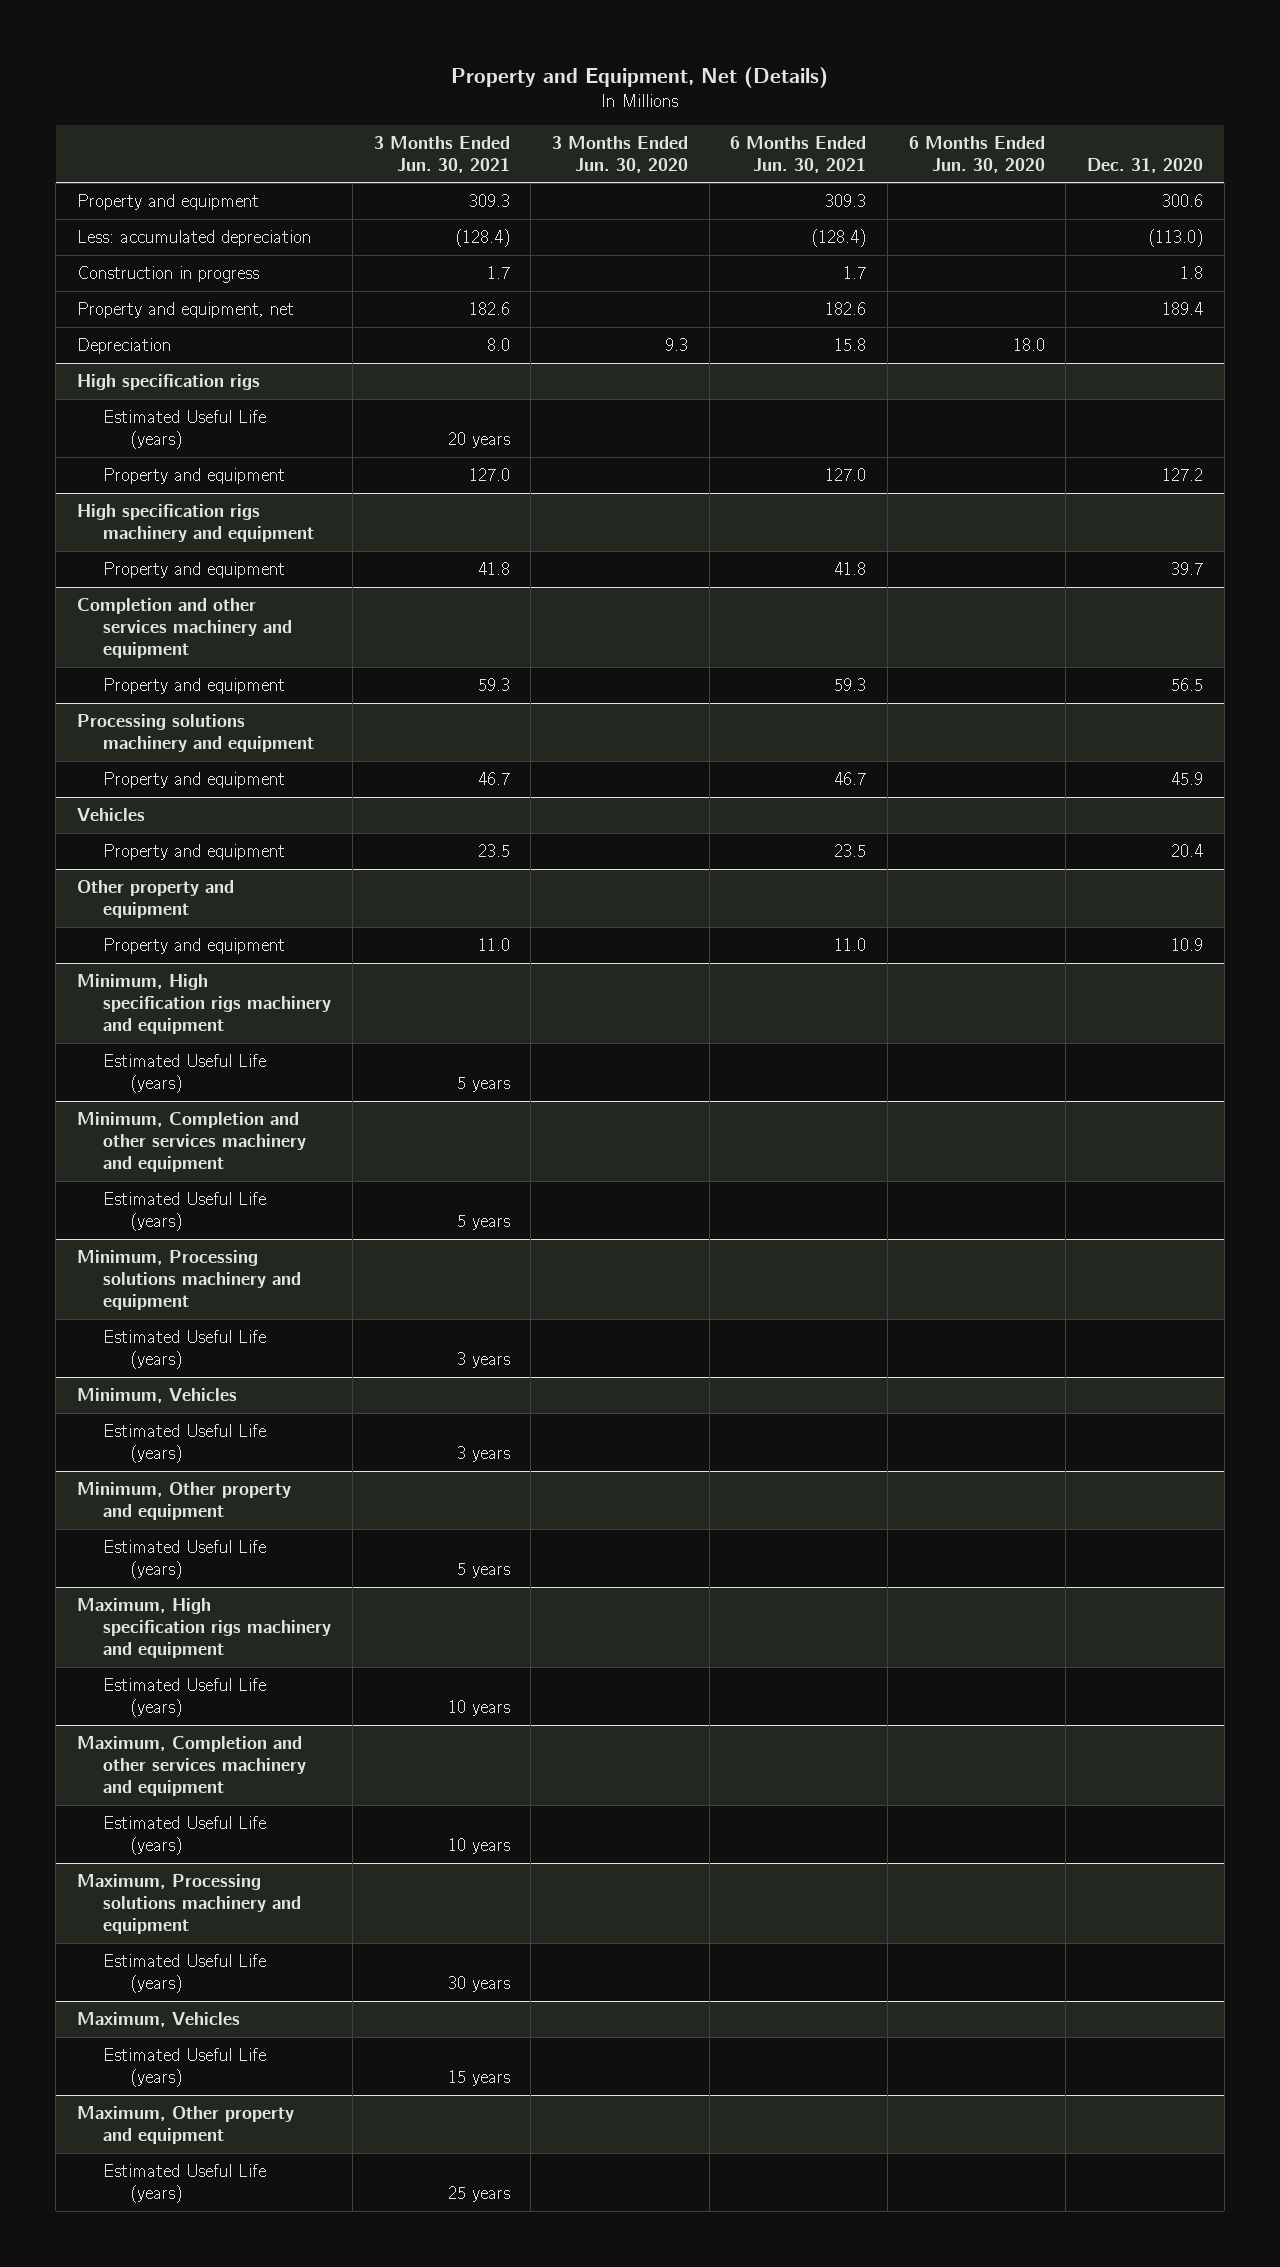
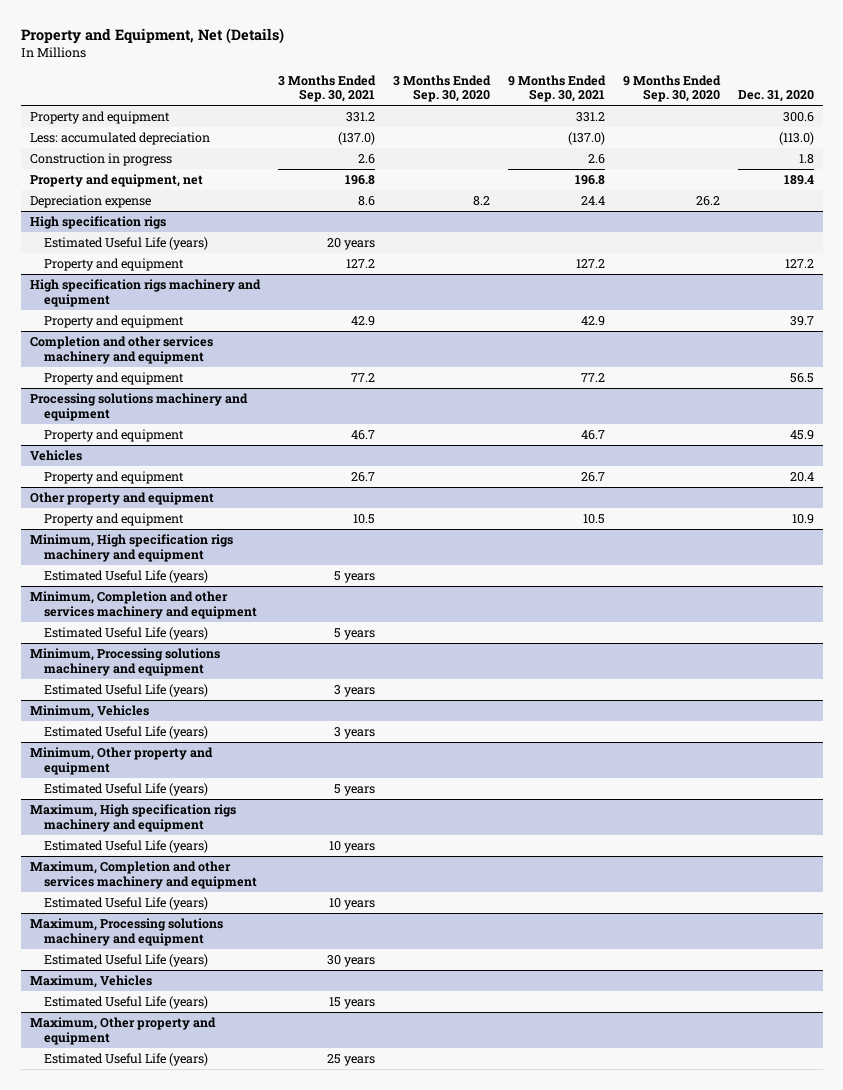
- | 3 Months Ended Jun. 30, 2021 | 3 Months Ended Jun. 30, 2020 | 6 Months Ended Jun. 30, 2021 | 6 Months Ended Jun. 30, 2020 | Dec. 31, 2020
+ | 3 Months Ended Sep. 30, 2021 | 3 Months Ended Sep. 30, 2020 | 9 Months Ended Sep. 30, 2021 | 9 Months Ended Sep. 30, 2020 | Dec. 31, 2020
- Depreciation | 8.0 | 9.3 | 15.8 | 18.0 |
+ Depreciation expense | 8.6 | 8.2 | 24.4 | 26.2 |

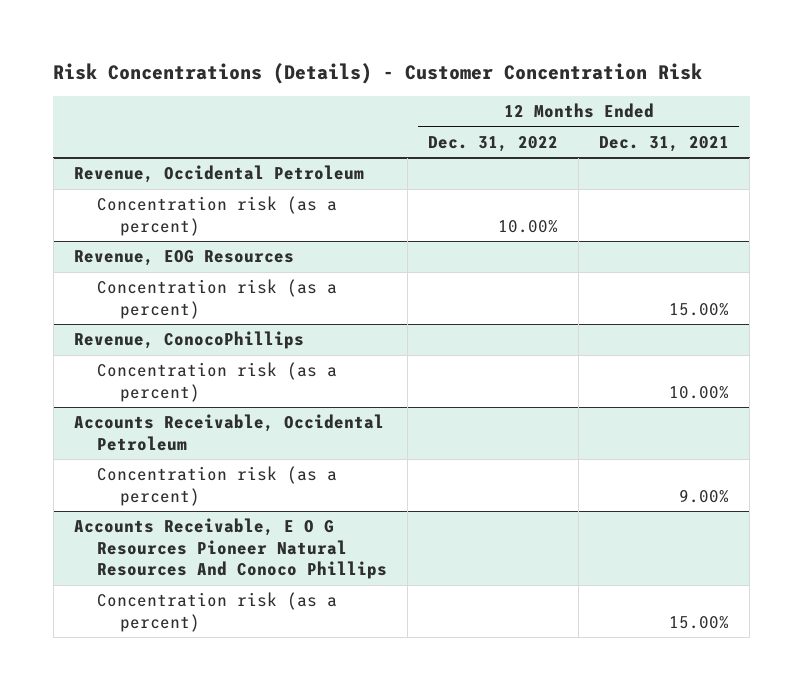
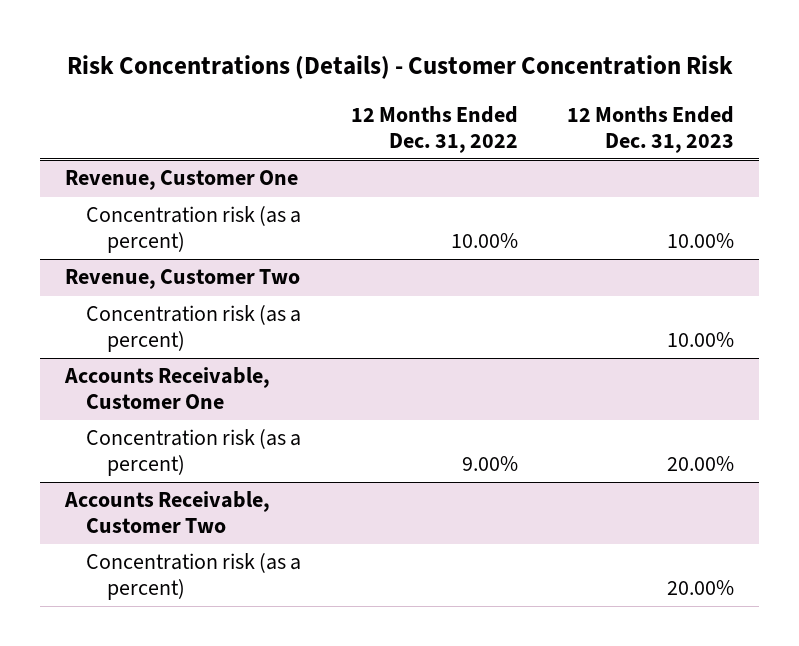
- | 12 Months Ended Dec. 31, 2022 | 12 Months Ended Dec. 31, 2021
+ | 12 Months Ended Dec. 31, 2022 | 12 Months Ended Dec. 31, 2023
- Revenue, Occidental Petroleum
+ Revenue, Customer One
- Revenue, EOG Resources
- Concentration risk (as a percent) | | 15.00%
- Revenue, ConocoPhillips
- Concentration risk (as a percent) | | 10.00%
- Accounts Receivable, Occidental Petroleum
- Concentration risk (as a percent) | | 9.00%
- Accounts Receivable, E O G Resources Pioneer Natural Resources And Conoco Phillips
- Concentration risk (as a percent) | | 15.00%
+ Revenue, Customer Two
+ Concentration risk (as a percent) | | 10.00%
+ Accounts Receivable, Customer One
+ Concentration risk (as a percent) | 9.00% | 20.00%
+ Accounts Receivable, Customer Two
+ Concentration risk (as a percent) | | 20.00%

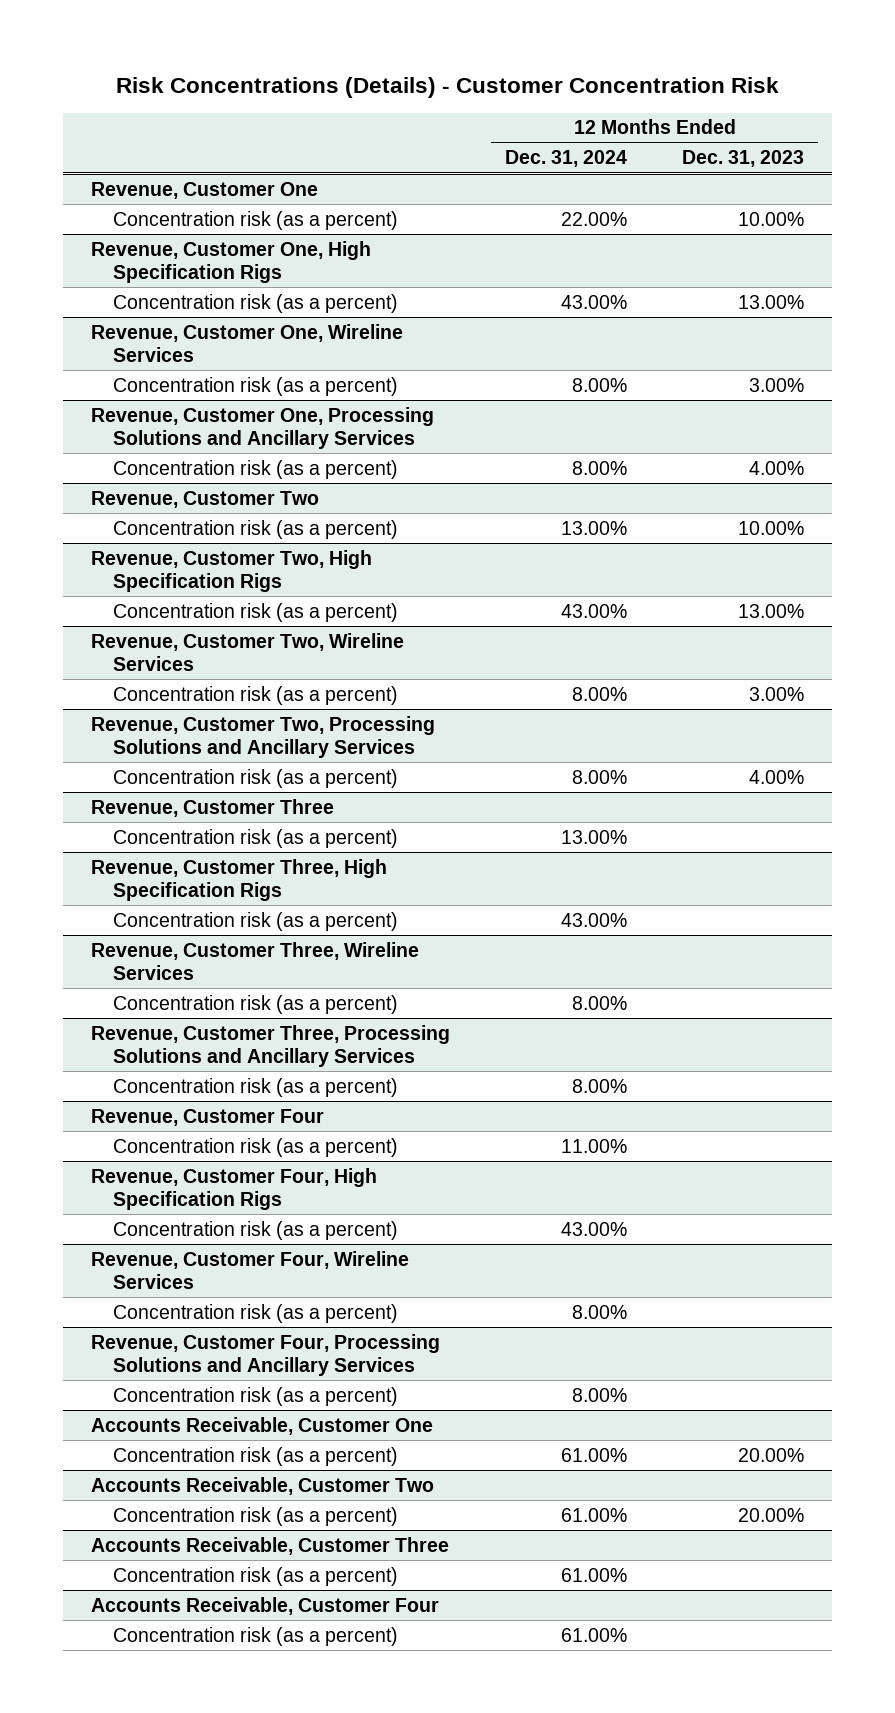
- | 12 Months Ended Dec. 31, 2022 | 12 Months Ended Dec. 31, 2023
+ | 12 Months Ended Dec. 31, 2024 | 12 Months Ended Dec. 31, 2023
+ Revenue, Customer One, High Specification Rigs
+ Concentration risk (as a percent) | 43.00% | 13.00%
+ Revenue, Customer One, Wireline Services
+ Concentration risk (as a percent) | 8.00% | 3.00%
+ Revenue, Customer One, Processing Solutions and Ancillary Services
+ Concentration risk (as a percent) | 8.00% | 4.00%
+ Revenue, Customer Two, High Specification Rigs
+ Concentration risk (as a percent) | 43.00% | 13.00%
+ Revenue, Customer Two, Wireline Services
+ Concentration risk (as a percent) | 8.00% | 3.00%
+ Revenue, Customer Two, Processing Solutions and Ancillary Services
+ Concentration risk (as a percent) | 8.00% | 4.00%
+ Revenue, Customer Three
+ Concentration risk (as a percent) | 13.00% |
+ Revenue, Customer Three, High Specification Rigs
+ Concentration risk (as a percent) | 43.00% |
+ Revenue, Customer Three, Wireline Services
+ Concentration risk (as a percent) | 8.00% |
+ Revenue, Customer Three, Processing Solutions and Ancillary Services
+ Concentration risk (as a percent) | 8.00% |
+ Revenue, Customer Four
+ Concentration risk (as a percent) | 11.00% |
+ Revenue, Customer Four, High Specification Rigs
+ Concentration risk (as a percent) | 43.00% |
+ Revenue, Customer Four, Wireline Services
+ Concentration risk (as a percent) | 8.00% |
+ Revenue, Customer Four, Processing Solutions and Ancillary Services
+ Concentration risk (as a percent) | 8.00% |
+ Accounts Receivable, Customer Three
+ Concentration risk (as a percent) | 61.00% |
+ Accounts Receivable, Customer Four
+ Concentration risk (as a percent) | 61.00% |

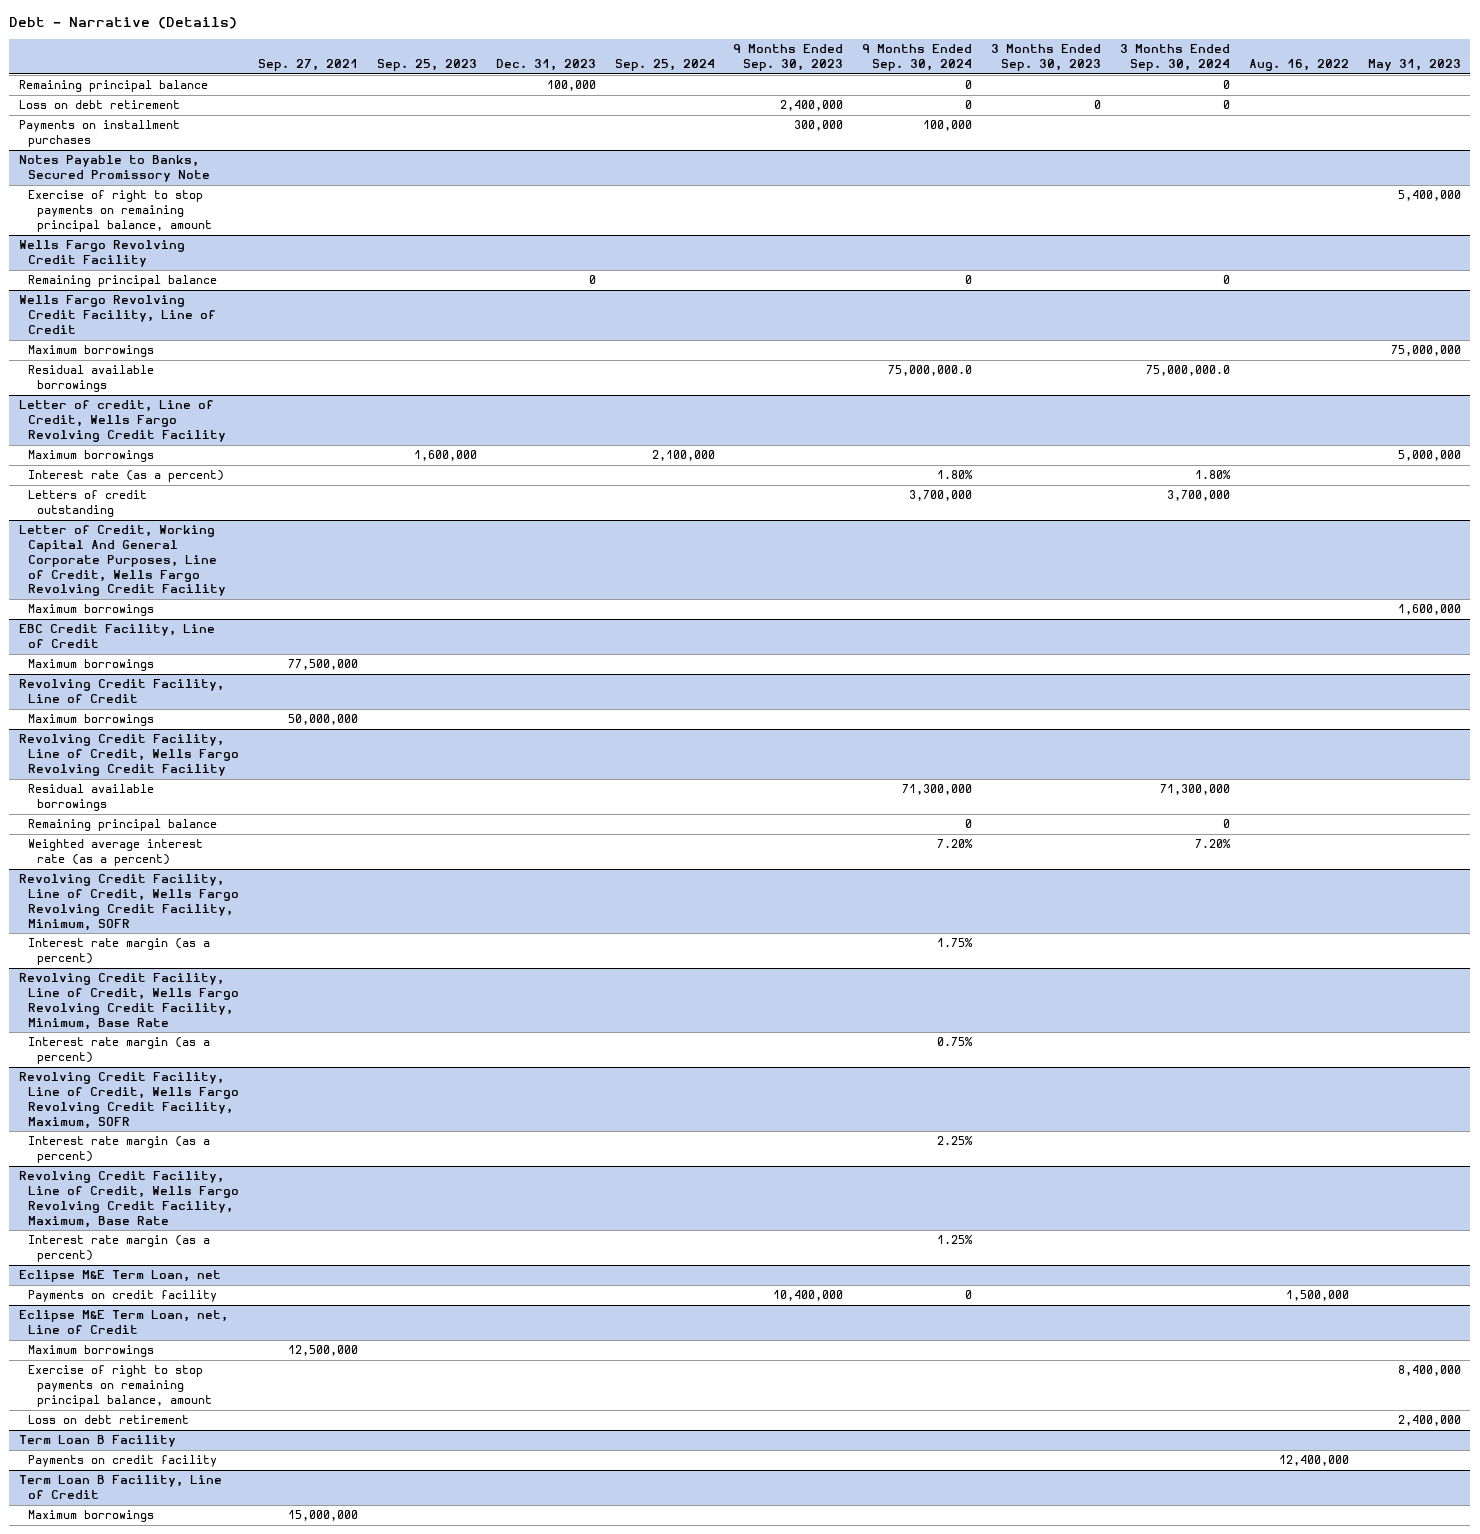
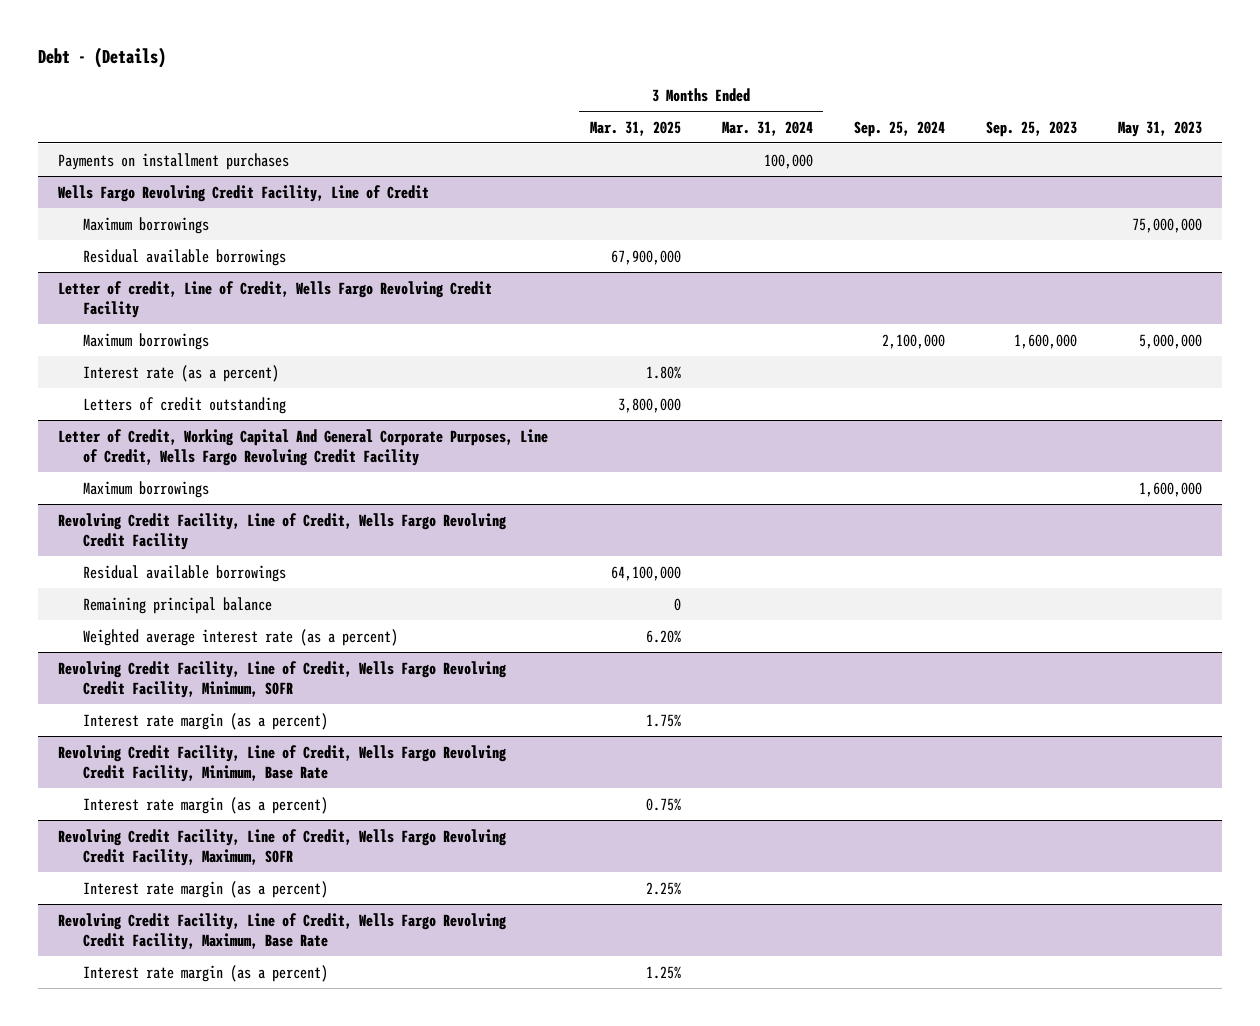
- Debt - Narrative (Details)
+ Debt - (Details)
- | Sep. 27, 2021 | Sep. 25, 2023 | Dec. 31, 2023 | Sep. 25, 2024 | 9 Months Ended Sep. 30, 2023 | 9 Months Ended Sep. 30, 2024 | 3 Months Ended Sep. 30, 2023 | 3 Months Ended Sep. 30, 2024 | Aug. 16, 2022 | May 31, 2023
+ | 3 Months Ended Mar. 31, 2025 | 3 Months Ended Mar. 31, 2024 | Sep. 25, 2024 | Sep. 25, 2023 | May 31, 2023
- Remaining principal balance | | | 100,000 | | | 0 | | 0 | |
- Loss on debt retirement | | | | | 2,400,000 | 0 | 0 | 0 | |
- Notes Payable to Banks, Secured Promissory Note
- Exercise of right to stop payments on remaining principal balance, amount | | | | | | | | | | 5,400,000
- Wells Fargo Revolving Credit Facility
- Remaining principal balance | | | 0 | | | 0 | | 0 | |
- EBC Credit Facility, Line of Credit
- Maximum borrowings | 77,500,000 | | | | | | | | |
- Revolving Credit Facility, Line of Credit
- Maximum borrowings | 50,000,000 | | | | | | | | |
- Eclipse M&E Term Loan, net
- Payments on credit facility | | | | | 10,400,000 | 0 | | | 1,500,000 |
- Eclipse M&E Term Loan, net, Line of Credit
- Maximum borrowings | 12,500,000 | | | | | | | | |
- Exercise of right to stop payments on remaining principal balance, amount | | | | | | | | | | 8,400,000
- Loss on debt retirement | | | | | | | | | | 2,400,000
- Term Loan B Facility
- Payments on credit facility | | | | | | | | | 12,400,000 |
- Term Loan B Facility, Line of Credit
- Maximum borrowings | 15,000,000 | | | | | | | | |

